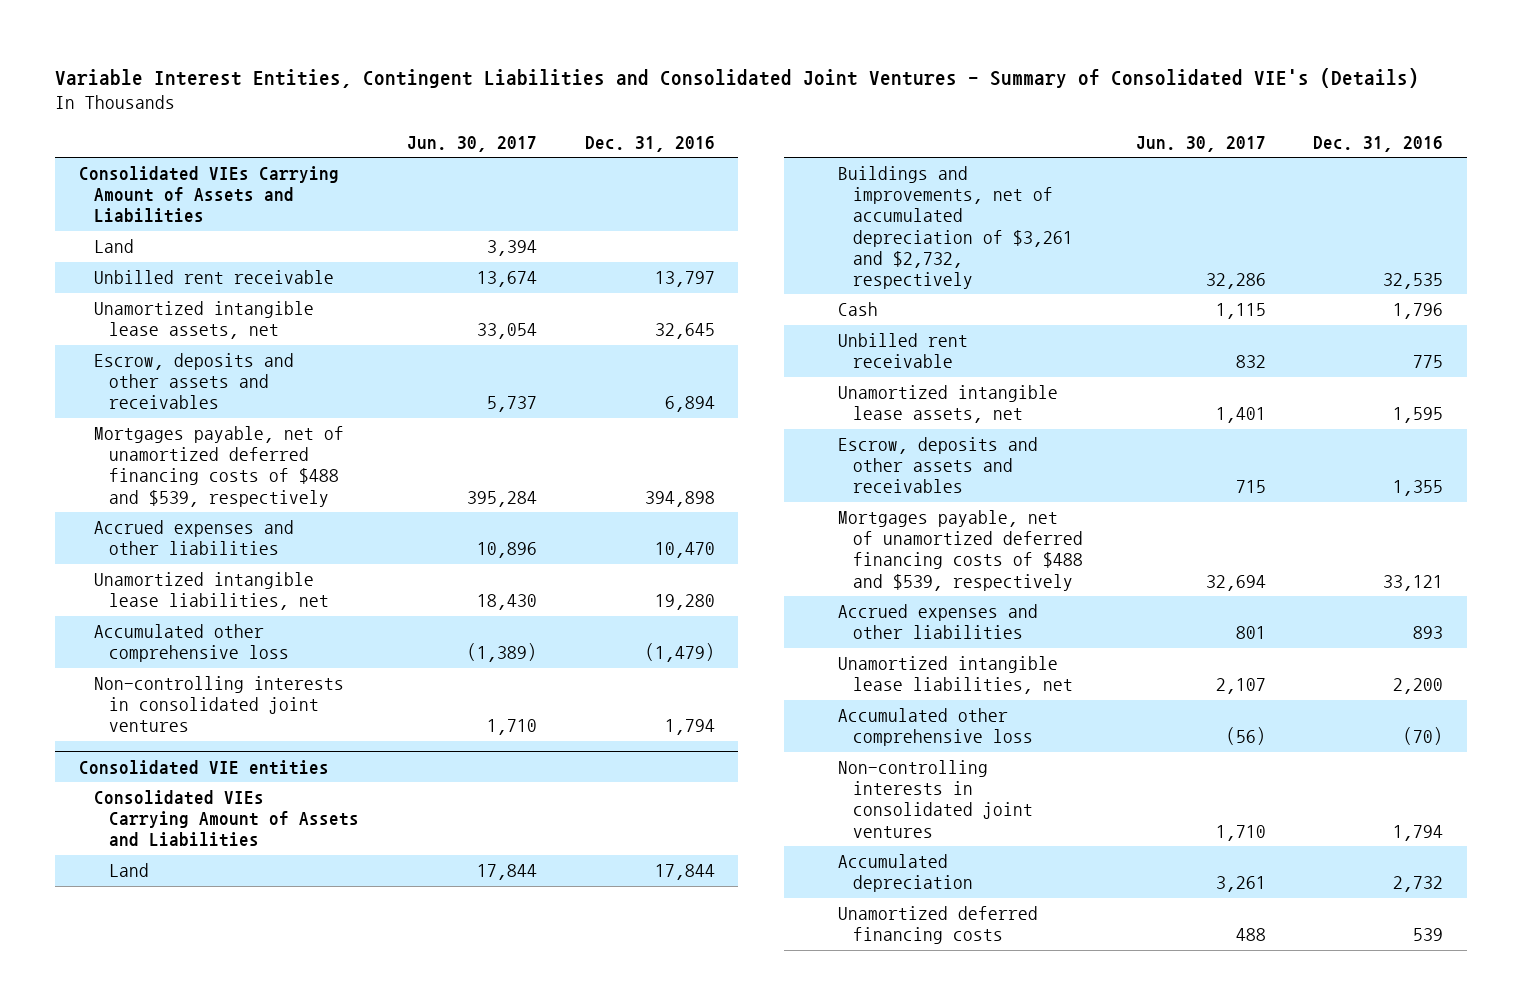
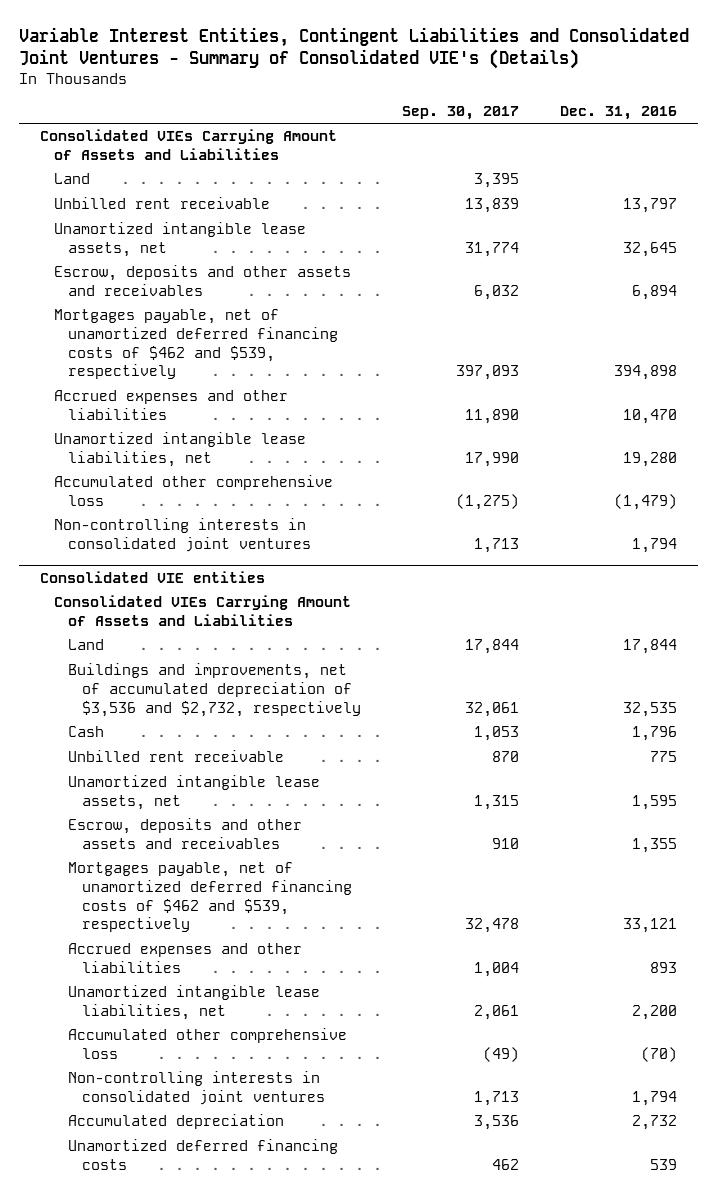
- | Jun. 30, 2017 | Dec. 31, 2016
+ | Sep. 30, 2017 | Dec. 31, 2016
- Mortgages payable, net of unamortized deferred financing costs of $488 and $539, respectively | 395,284 | 394,898
+ Mortgages payable, net of unamortized deferred financing costs of $462 and $539, respectively | 397,093 | 394,898
@ Consolidated VIE entities
- Buildings and improvements, net of accumulated depreciation of $3,261 and $2,732, respectively | 32,286 | 32,535
+ Buildings and improvements, net of accumulated depreciation of $3,536 and $2,732, respectively | 32,061 | 32,535
- Mortgages payable, net of unamortized deferred financing costs of $488 and $539, respectively | 32,694 | 33,121
+ Mortgages payable, net of unamortized deferred financing costs of $462 and $539, respectively | 32,478 | 33,121

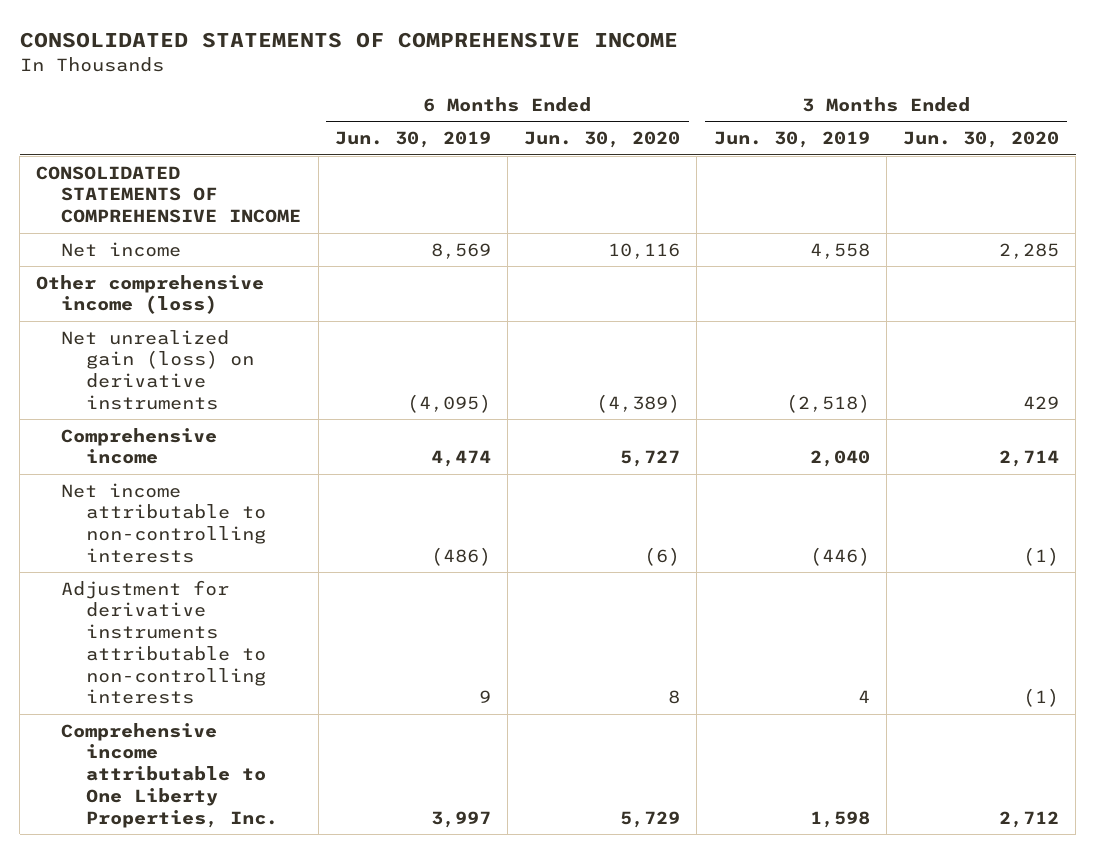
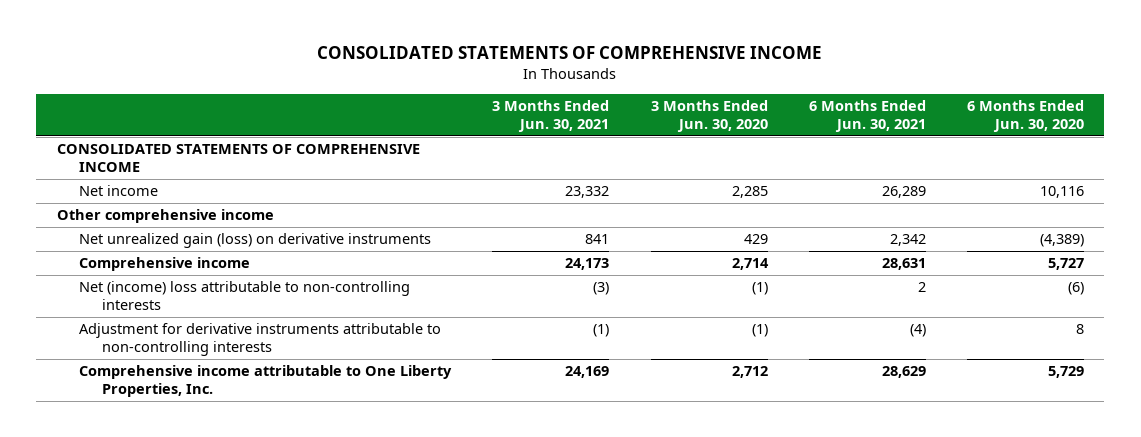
- | 6 Months Ended Jun. 30, 2019 | 6 Months Ended Jun. 30, 2020 | 3 Months Ended Jun. 30, 2019 | 3 Months Ended Jun. 30, 2020
+ | 3 Months Ended Jun. 30, 2021 | 3 Months Ended Jun. 30, 2020 | 6 Months Ended Jun. 30, 2021 | 6 Months Ended Jun. 30, 2020
- Other comprehensive income (loss)
+ Other comprehensive income
- Net income attributable to non-controlling interests | (486) | (6) | (446) | (1)
+ Net (income) loss attributable to non-controlling interests | (3) | (1) | 2 | (6)

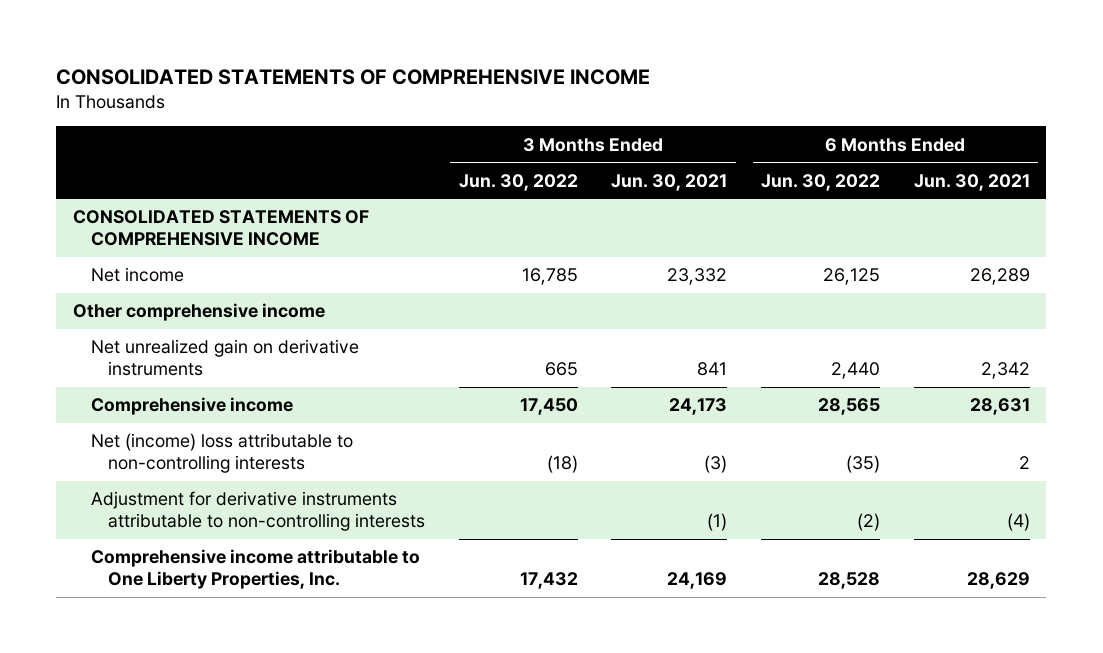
- | 3 Months Ended Jun. 30, 2021 | 3 Months Ended Jun. 30, 2020 | 6 Months Ended Jun. 30, 2021 | 6 Months Ended Jun. 30, 2020
+ | 3 Months Ended Jun. 30, 2022 | 3 Months Ended Jun. 30, 2021 | 6 Months Ended Jun. 30, 2022 | 6 Months Ended Jun. 30, 2021
- Net unrealized gain (loss) on derivative instruments | 841 | 429 | 2,342 | (4,389)
+ Net unrealized gain on derivative instruments | 665 | 841 | 2,440 | 2,342

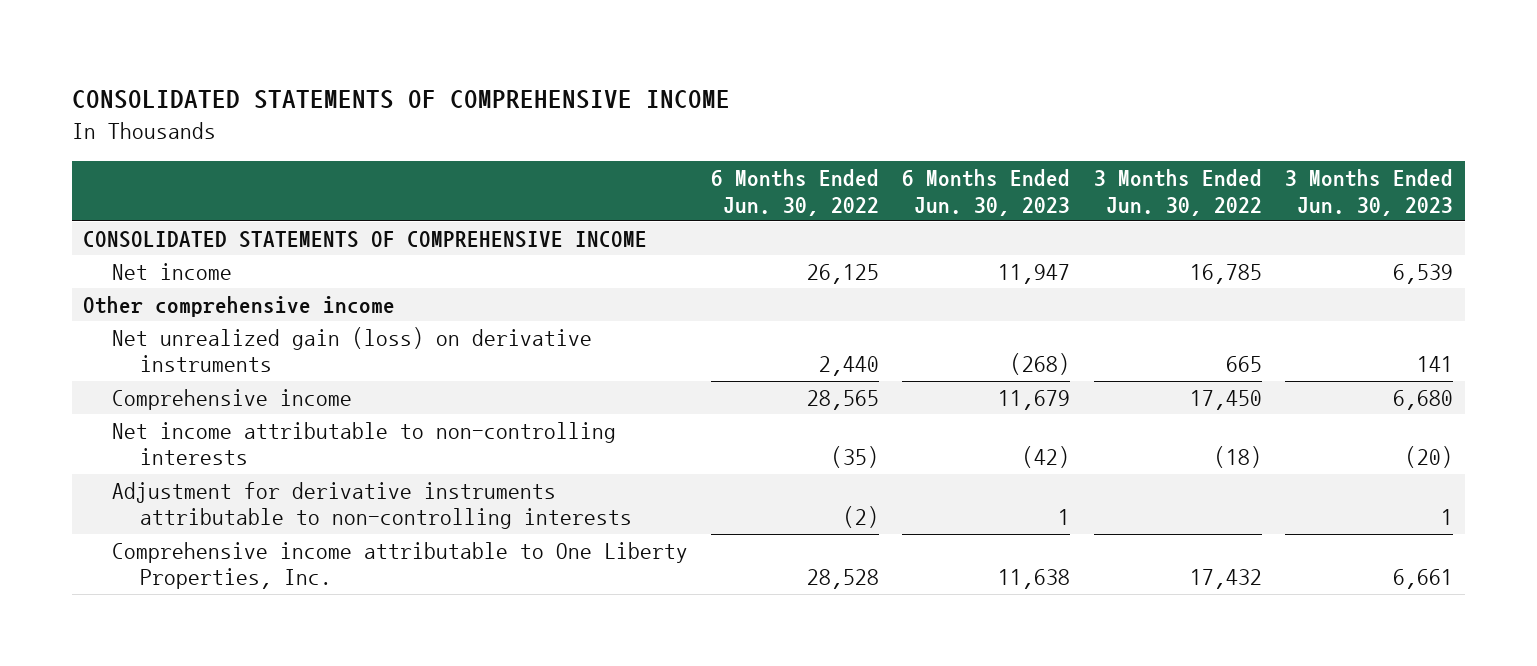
- | 3 Months Ended Jun. 30, 2022 | 3 Months Ended Jun. 30, 2021 | 6 Months Ended Jun. 30, 2022 | 6 Months Ended Jun. 30, 2021
+ | 6 Months Ended Jun. 30, 2022 | 6 Months Ended Jun. 30, 2023 | 3 Months Ended Jun. 30, 2022 | 3 Months Ended Jun. 30, 2023
- Net unrealized gain on derivative instruments | 665 | 841 | 2,440 | 2,342
+ Net unrealized gain (loss) on derivative instruments | 2,440 | (268) | 665 | 141
- Net (income) loss attributable to non-controlling interests | (18) | (3) | (35) | 2
+ Net income attributable to non-controlling interests | (35) | (42) | (18) | (20)

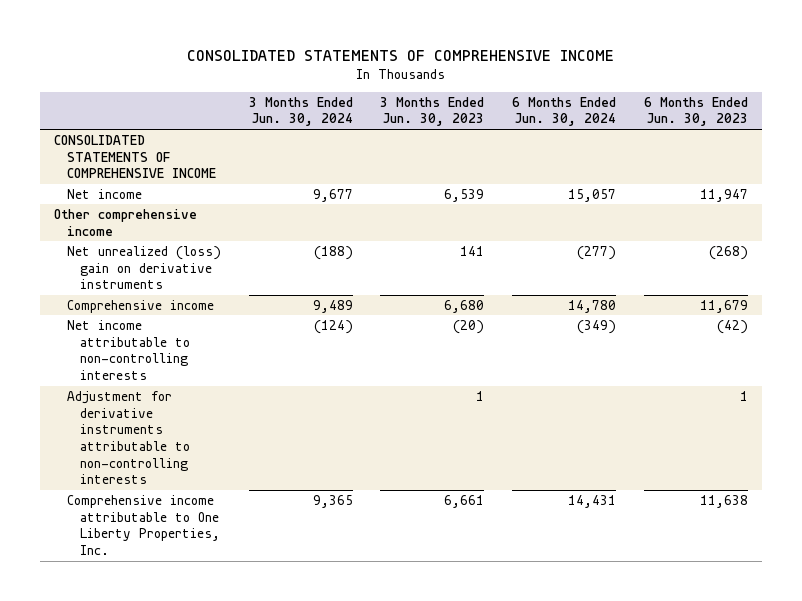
- | 6 Months Ended Jun. 30, 2022 | 6 Months Ended Jun. 30, 2023 | 3 Months Ended Jun. 30, 2022 | 3 Months Ended Jun. 30, 2023
+ | 3 Months Ended Jun. 30, 2024 | 3 Months Ended Jun. 30, 2023 | 6 Months Ended Jun. 30, 2024 | 6 Months Ended Jun. 30, 2023
- Net unrealized gain (loss) on derivative instruments | 2,440 | (268) | 665 | 141
+ Net unrealized (loss) gain on derivative instruments | (188) | 141 | (277) | (268)

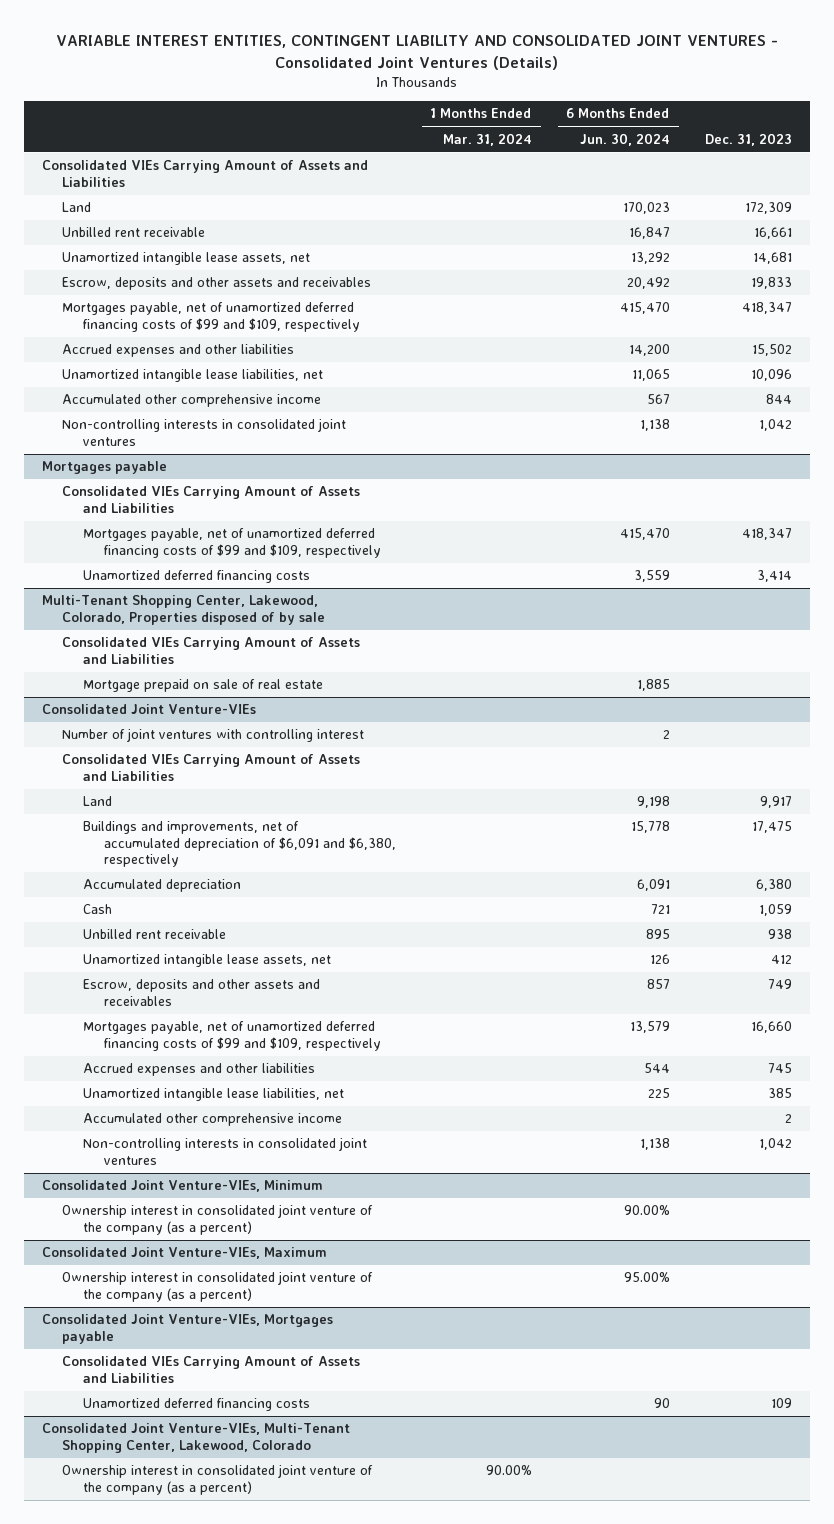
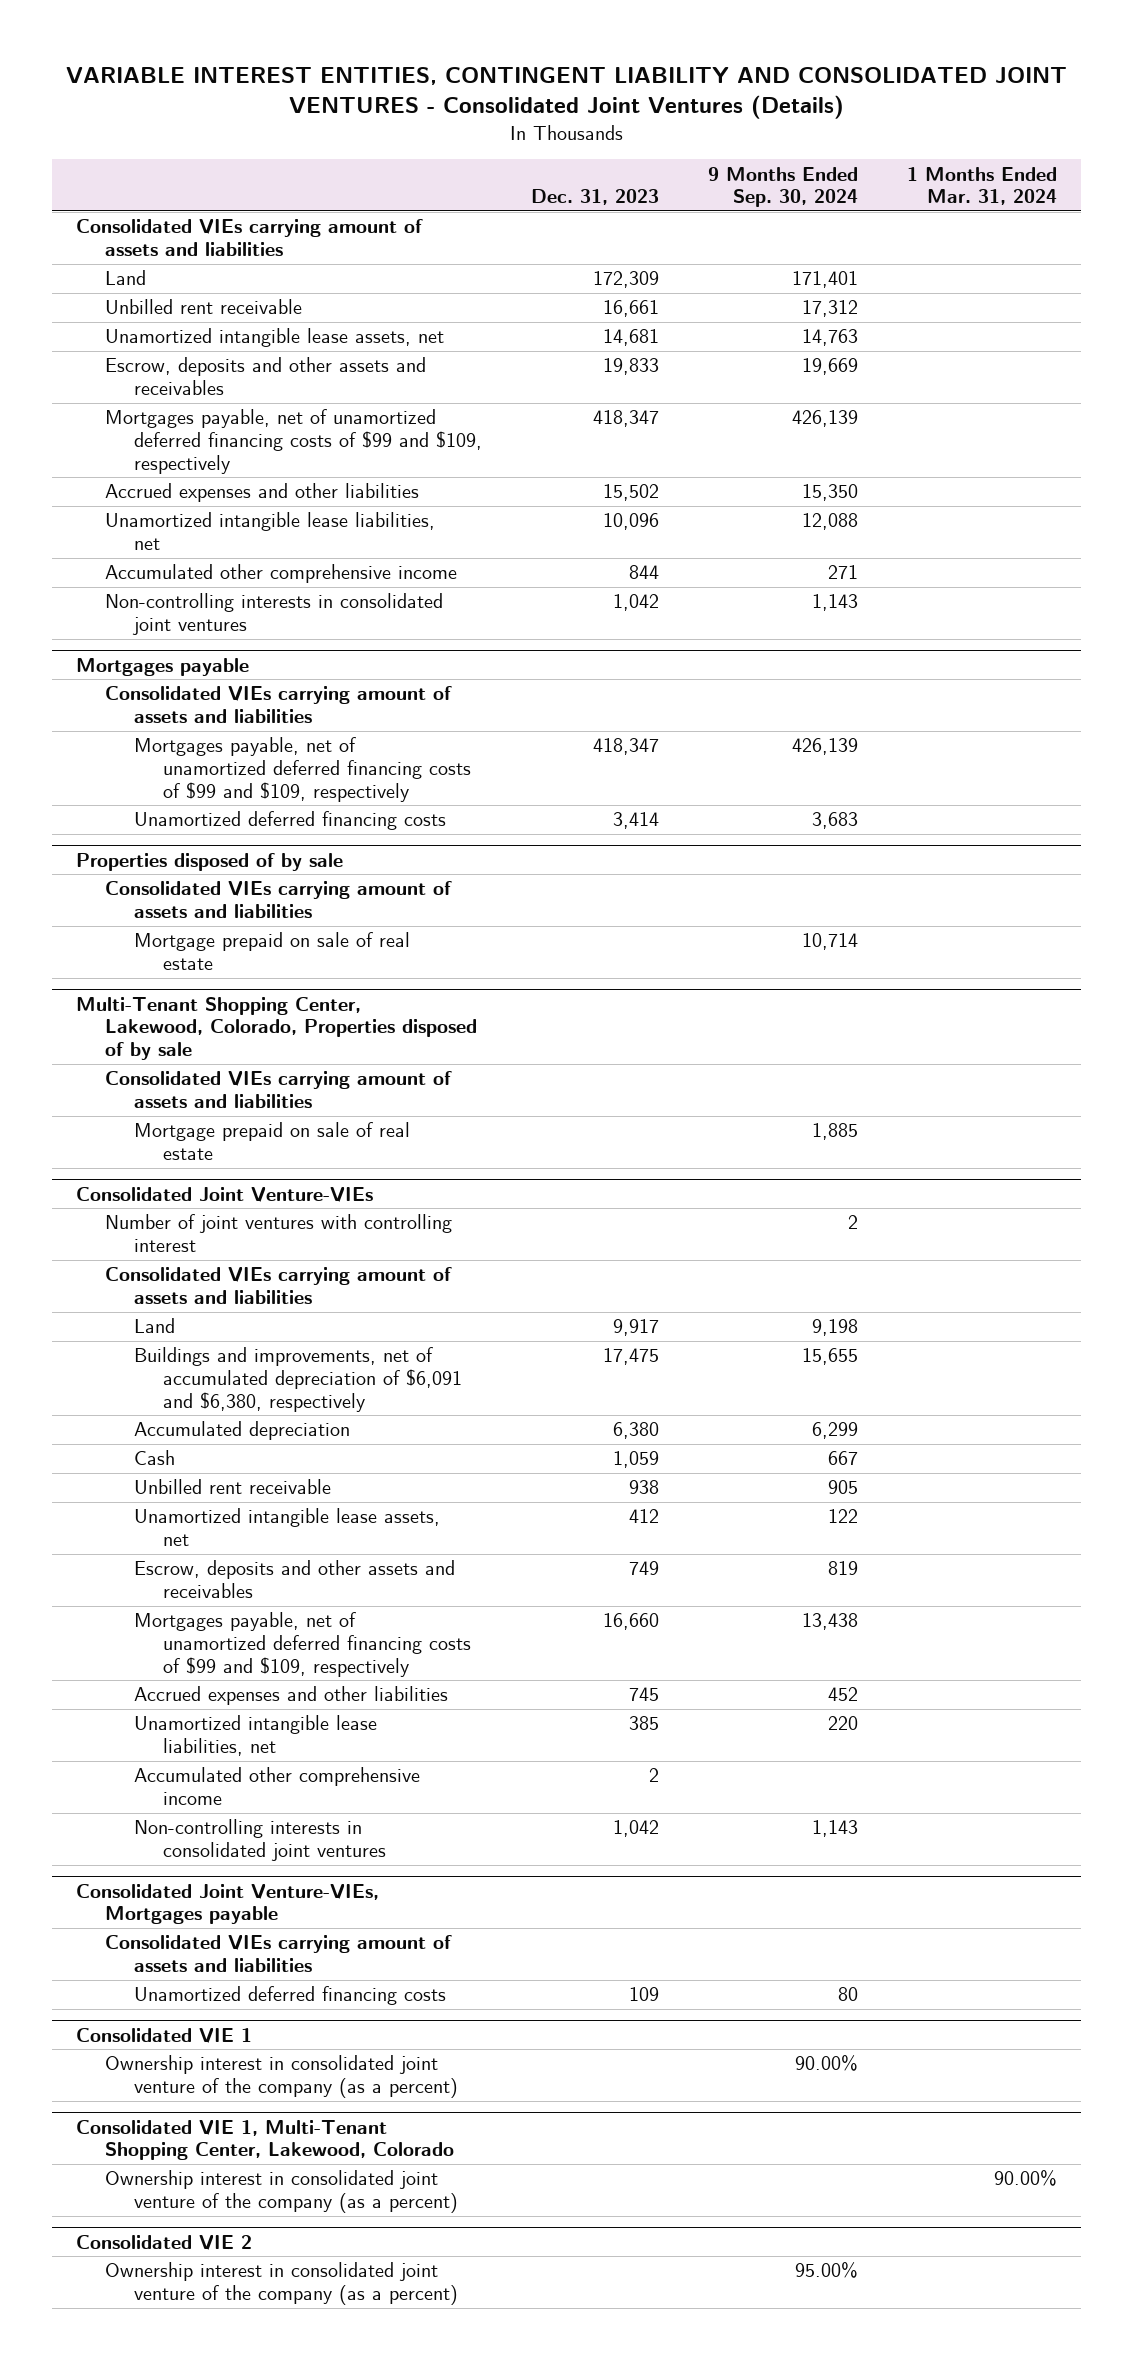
- | 1 Months Ended Mar. 31, 2024 | 6 Months Ended Jun. 30, 2024 | Dec. 31, 2023
+ | Dec. 31, 2023 | 9 Months Ended Sep. 30, 2024 | 1 Months Ended Mar. 31, 2024
- Consolidated VIEs Carrying Amount of Assets and Liabilities
+ Consolidated VIEs carrying amount of assets and liabilities
@ Mortgages payable
- Consolidated VIEs Carrying Amount of Assets and Liabilities
+ Consolidated VIEs carrying amount of assets and liabilities
+ Properties disposed of by sale
+ Consolidated VIEs carrying amount of assets and liabilities
+ Mortgage prepaid on sale of real estate | | 10,714 |
@ Multi-Tenant Shopping Center, Lakewood, Colorado, Properties disposed of by sale
- Consolidated VIEs Carrying Amount of Assets and Liabilities
+ Consolidated VIEs carrying amount of assets and liabilities
@ Consolidated Joint Venture-VIEs
- Consolidated VIEs Carrying Amount of Assets and Liabilities
+ Consolidated VIEs carrying amount of assets and liabilities
- Consolidated Joint Venture-VIEs, Minimum
- Ownership interest in consolidated joint venture of the company (as a percent) | | 90.00% |
- Consolidated Joint Venture-VIEs, Maximum
- Ownership interest in consolidated joint venture of the company (as a percent) | | 95.00% |
@ Consolidated Joint Venture-VIEs, Mortgages payable
- Consolidated VIEs Carrying Amount of Assets and Liabilities
+ Consolidated VIEs carrying amount of assets and liabilities
- Consolidated Joint Venture-VIEs, Multi-Tenant Shopping Center, Lakewood, Colorado
+ Consolidated VIE 1
+ Ownership interest in consolidated joint venture of the company (as a percent) | | 90.00% |
+ Consolidated VIE 1, Multi-Tenant Shopping Center, Lakewood, Colorado
+ Consolidated VIE 2
+ Ownership interest in consolidated joint venture of the company (as a percent) | | 95.00% |

